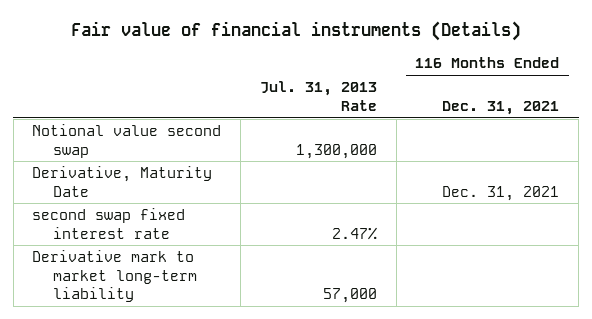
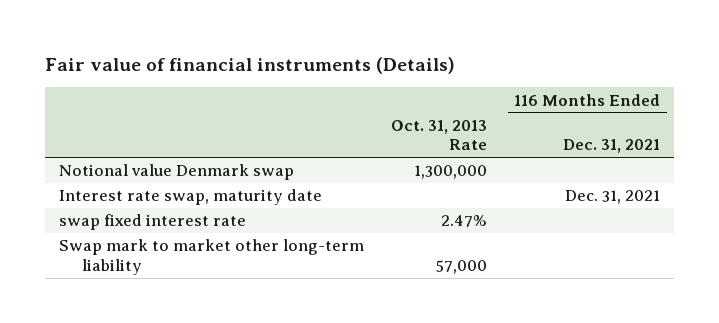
- | Jul. 31, 2013 Rate | 116 Months Ended Dec. 31, 2021
+ | Oct. 31, 2013 Rate | 116 Months Ended Dec. 31, 2021
- Notional value second swap | 1,300,000 |
- Derivative, Maturity Date | | Dec. 31, 2021
- second swap fixed interest rate | 2.47% |
- Derivative mark to market long-term liability | 57,000 |
+ Notional value Denmark swap | 1,300,000 |
+ Interest rate swap, maturity date | | Dec. 31, 2021
+ swap fixed interest rate | 2.47% |
+ Swap mark to market other long-term liability | 57,000 |

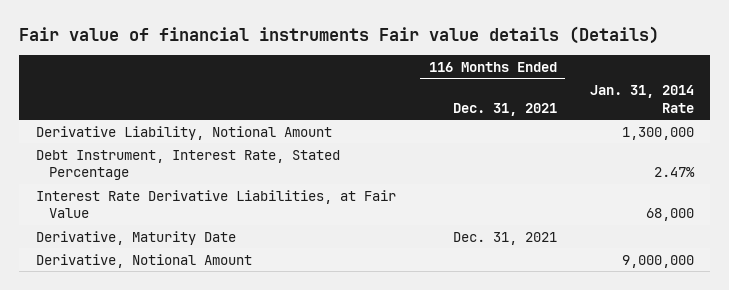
- Fair value of financial instruments (Details)
+ Fair value of financial instruments Fair value details (Details)
- | Oct. 31, 2013 Rate | 116 Months Ended Dec. 31, 2021
+ | 116 Months Ended Dec. 31, 2021 | Jan. 31, 2014 Rate
- Notional value Denmark swap | 1,300,000 |
- Interest rate swap, maturity date | | Dec. 31, 2021
- swap fixed interest rate | 2.47% |
- Swap mark to market other long-term liability | 57,000 |
+ Derivative Liability, Notional Amount | | 1,300,000
+ Debt Instrument, Interest Rate, Stated Percentage | | 2.47%
+ Interest Rate Derivative Liabilities, at Fair Value | | 68,000
+ Derivative, Maturity Date | Dec. 31, 2021 |
+ Derivative, Notional Amount | | 9,000,000

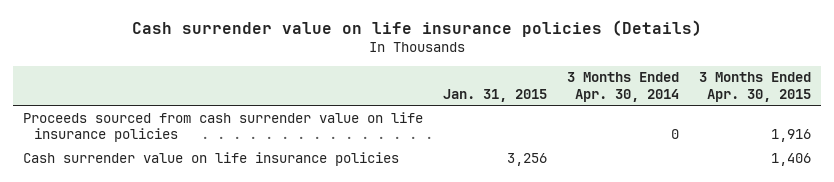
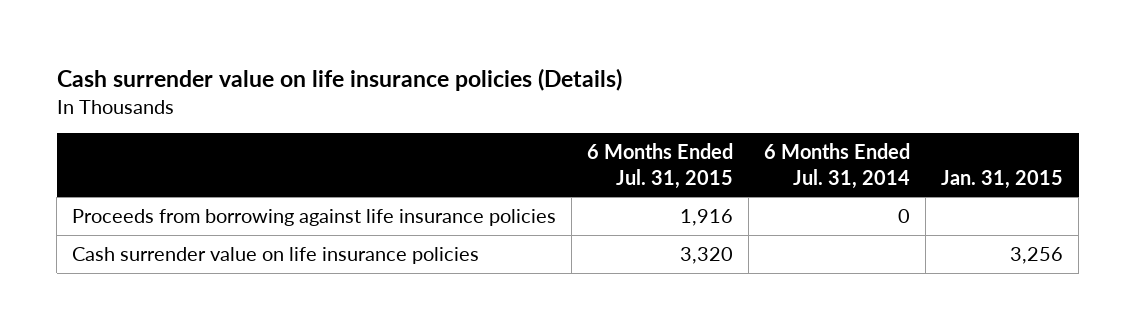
- | Jan. 31, 2015 | 3 Months Ended Apr. 30, 2014 | 3 Months Ended Apr. 30, 2015
+ | 6 Months Ended Jul. 31, 2015 | 6 Months Ended Jul. 31, 2014 | Jan. 31, 2015
- Proceeds sourced from cash surrender value on life insurance policies | | 0 | 1,916
+ Proceeds from borrowing against life insurance policies | 1,916 | 0 |

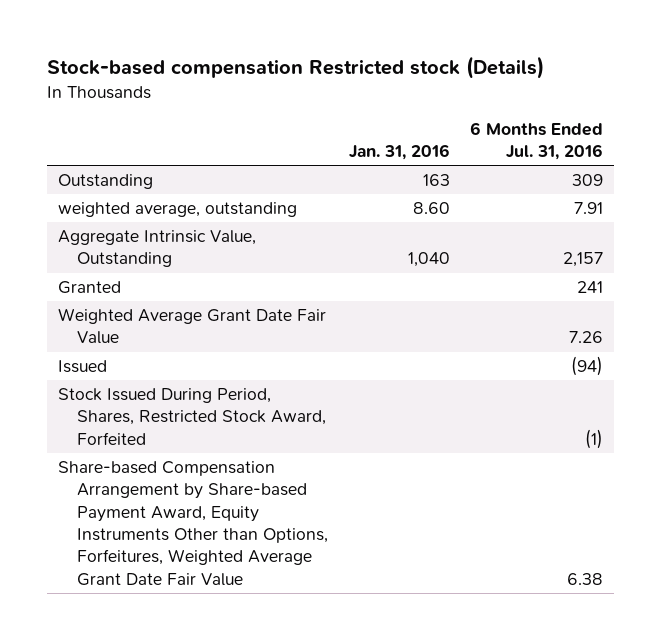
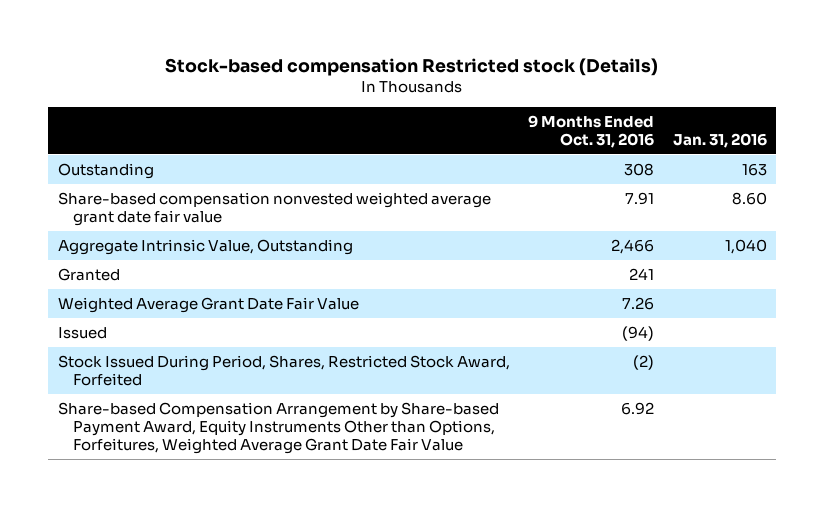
- | Jan. 31, 2016 | 6 Months Ended Jul. 31, 2016
+ | 9 Months Ended Oct. 31, 2016 | Jan. 31, 2016
- weighted average, outstanding | 8.60 | 7.91
+ Share-based compensation nonvested weighted average grant date fair value | 7.91 | 8.60

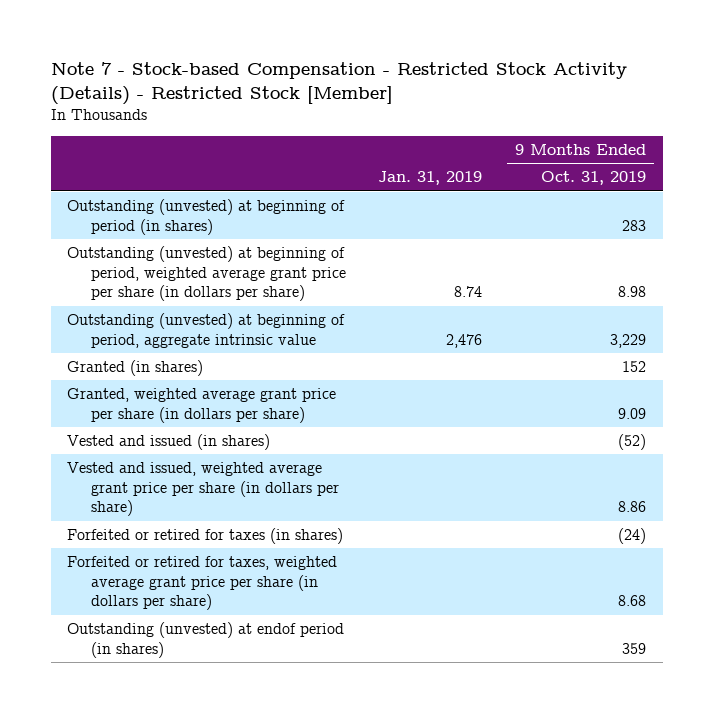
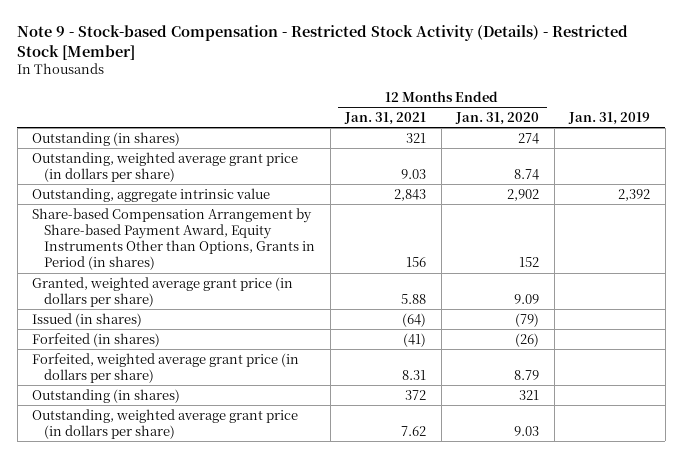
- Note 7 - Stock-based Compensation - Restricted Stock Activity (Details) - Restricted Stock [Member]
+ Note 9 - Stock-based Compensation - Restricted Stock Activity (Details) - Restricted Stock [Member]
- | Jan. 31, 2019 | 9 Months Ended Oct. 31, 2019
+ | 12 Months Ended Jan. 31, 2021 | 12 Months Ended Jan. 31, 2020 | Jan. 31, 2019
- Outstanding (unvested) at beginning of period (in shares) | | 283
- Outstanding (unvested) at beginning of period, weighted average grant price per share (in dollars per share) | 8.74 | 8.98
- Outstanding (unvested) at beginning of period, aggregate intrinsic value | 2,476 | 3,229
- Granted (in shares) | | 152
- Granted, weighted average grant price per share (in dollars per share) | | 9.09
- Vested and issued (in shares) | | (52)
- Vested and issued, weighted average grant price per share (in dollars per share) | | 8.86
- Forfeited or retired for taxes (in shares) | | (24)
- Forfeited or retired for taxes, weighted average grant price per share (in dollars per share) | | 8.68
- Outstanding (unvested) at endof period (in shares) | | 359
+ Outstanding (in shares) | 321 | 274 |
+ Outstanding, weighted average grant price (in dollars per share) | 9.03 | 8.74 |
+ Outstanding, aggregate intrinsic value | 2,843 | 2,902 | 2,392
+ Share-based Compensation Arrangement by Share-based Payment Award, Equity Instruments Other than Options, Grants in Period (in shares) | 156 | 152 |
+ Granted, weighted average grant price (in dollars per share) | 5.88 | 9.09 |
+ Issued (in shares) | (64) | (79) |
+ Forfeited (in shares) | (41) | (26) |
+ Forfeited, weighted average grant price (in dollars per share) | 8.31 | 8.79 |
+ Outstanding (in shares) | 372 | 321 |
+ Outstanding, weighted average grant price (in dollars per share) | 7.62 | 9.03 |

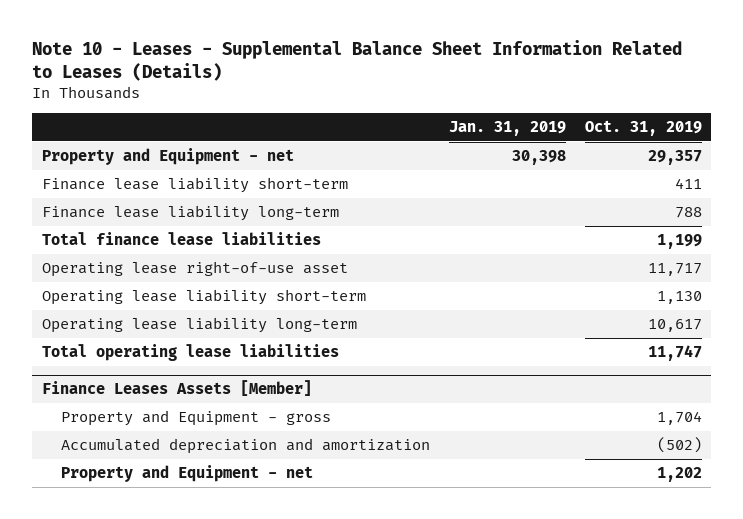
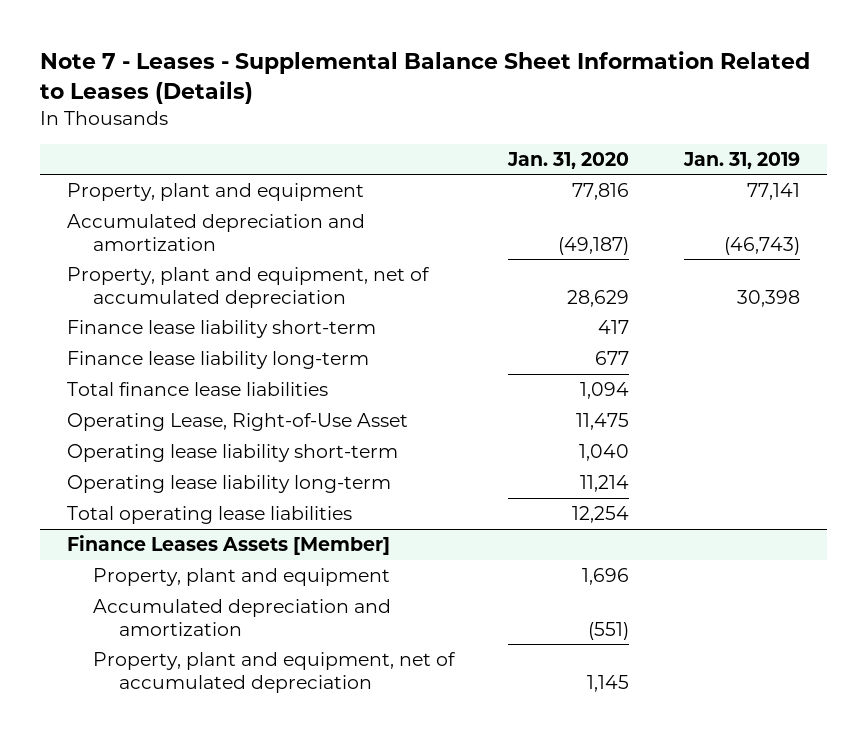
- Note 10 - Leases - Supplemental Balance Sheet Information Related to Leases (Details)
+ Note 7 - Leases - Supplemental Balance Sheet Information Related to Leases (Details)
- | Jan. 31, 2019 | Oct. 31, 2019
+ | Jan. 31, 2020 | Jan. 31, 2019
- Property and Equipment - net | 30,398 | 29,357
+ Property, plant and equipment | 77,816 | 77,141
+ Accumulated depreciation and amortization | (49,187) | (46,743)
+ Property, plant and equipment, net of accumulated depreciation | 28,629 | 30,398
- Operating lease right-of-use asset | | 11,717
+ Operating Lease, Right-of-Use Asset | 11,475 |
@ Finance Leases Assets [Member]
- Property and Equipment - gross | | 1,704
+ Property, plant and equipment | 1,696 |
- Property and Equipment - net | | 1,202
+ Property, plant and equipment, net of accumulated depreciation | 1,145 |

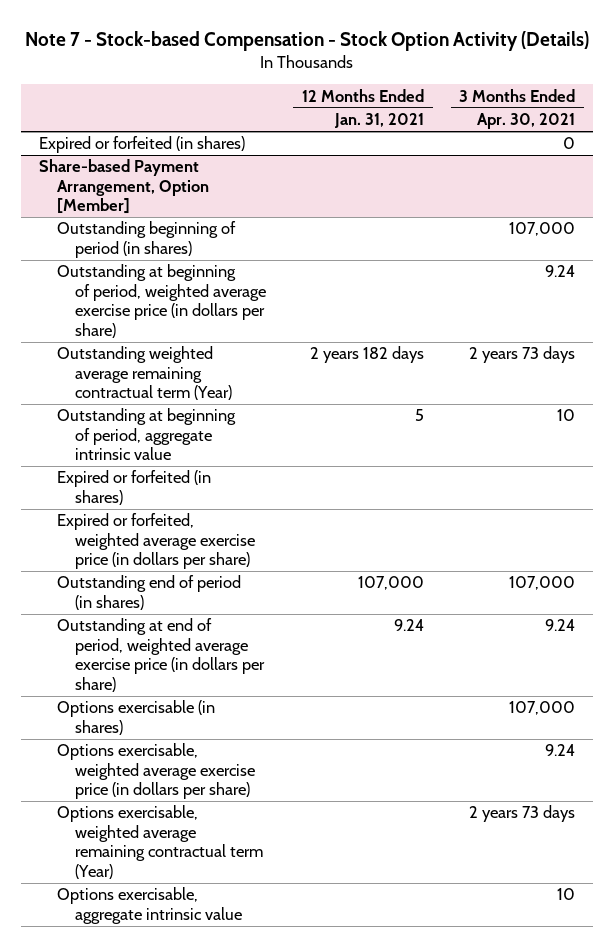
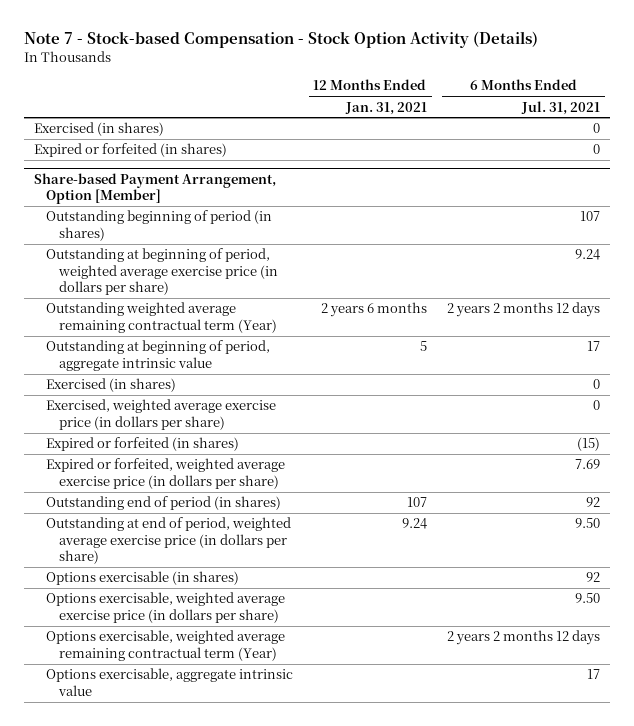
- | 12 Months Ended Jan. 31, 2021 | 3 Months Ended Apr. 30, 2021
+ | 12 Months Ended Jan. 31, 2021 | 6 Months Ended Jul. 31, 2021
+ Exercised (in shares) | | 0
@ Share-based Payment Arrangement, Option [Member]
- Outstanding weighted average remaining contractual term (Year) | 2 years 182 days | 2 years 73 days
+ Outstanding weighted average remaining contractual term (Year) | 2 years 6 months | 2 years 2 months 12 days
+ Exercised (in shares) | | 0
+ Exercised, weighted average exercise price (in dollars per share) | | 0
- Outstanding end of period (in shares) | 107,000 | 107,000
+ Outstanding end of period (in shares) | 107 | 92

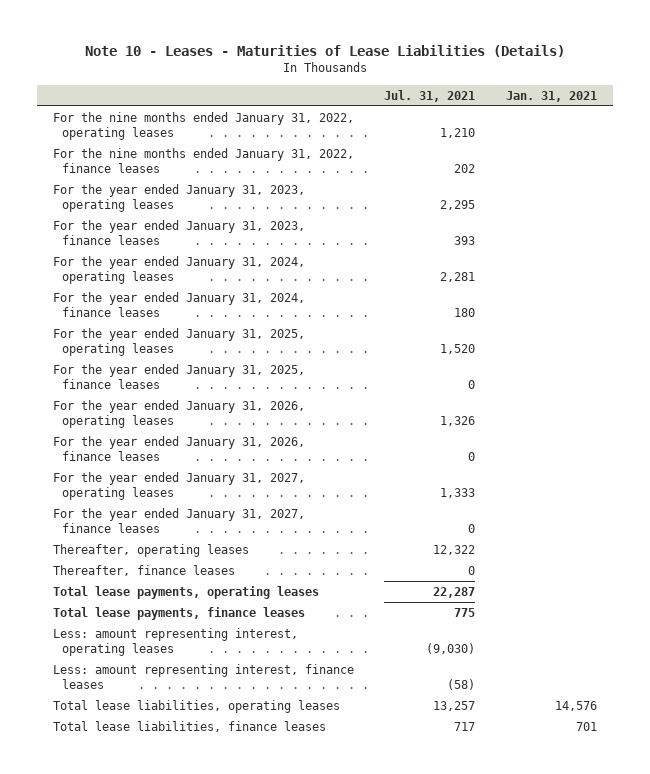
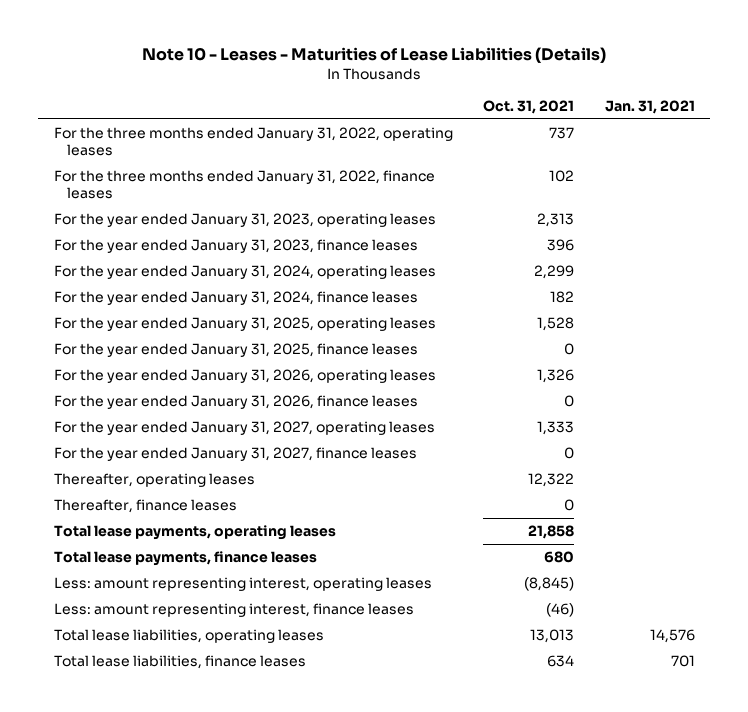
- | Jul. 31, 2021 | Jan. 31, 2021
+ | Oct. 31, 2021 | Jan. 31, 2021
- For the nine months ended January 31, 2022, operating leases | 1,210 |
- For the nine months ended January 31, 2022, finance leases | 202 |
+ For the three months ended January 31, 2022, operating leases | 737 |
+ For the three months ended January 31, 2022, finance leases | 102 |

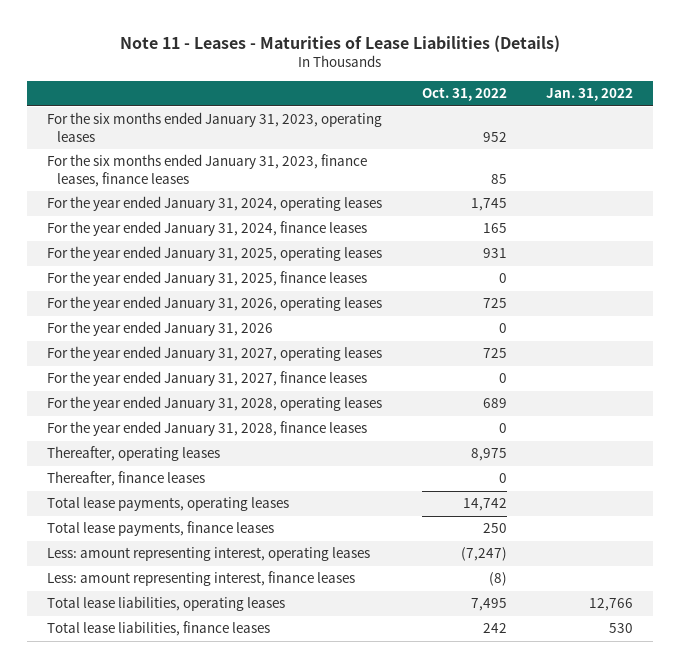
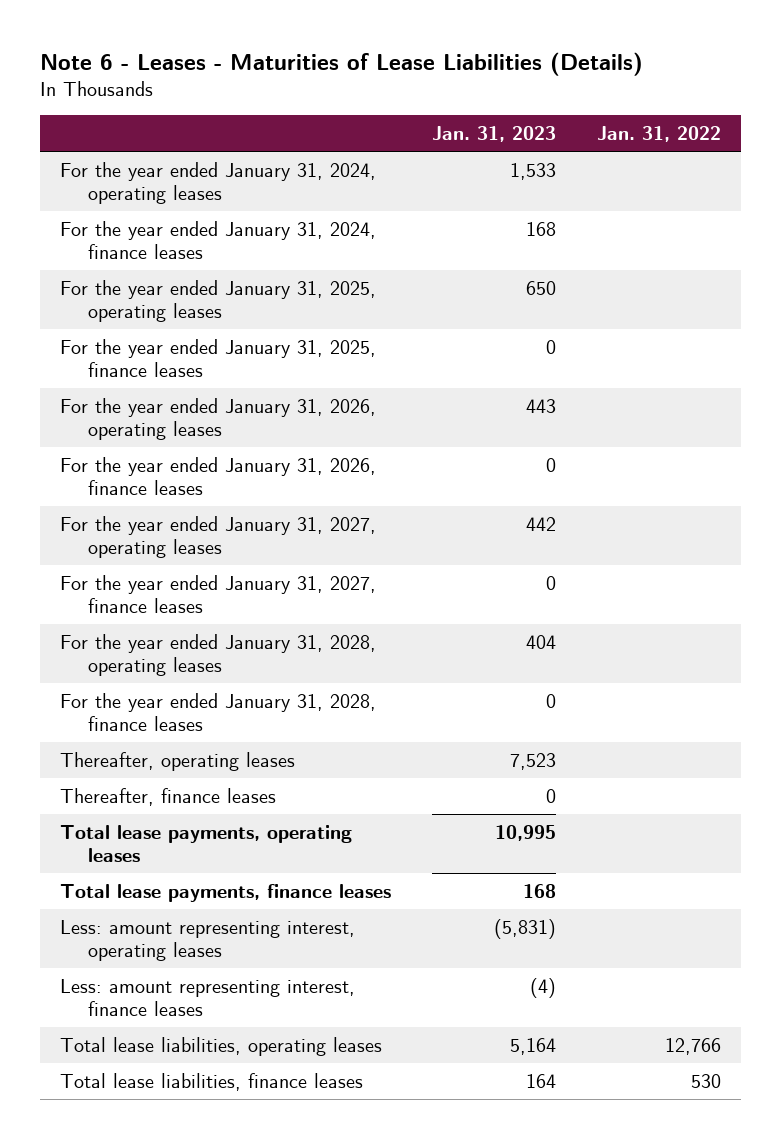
- Note 11 - Leases - Maturities of Lease Liabilities (Details)
+ Note 6 - Leases - Maturities of Lease Liabilities (Details)
- | Oct. 31, 2022 | Jan. 31, 2022
+ | Jan. 31, 2023 | Jan. 31, 2022
- For the six months ended January 31, 2023, operating leases | 952 |
- For the six months ended January 31, 2023, finance leases, finance leases | 85 |
- For the year ended January 31, 2026 | 0 |
+ For the year ended January 31, 2026, finance leases | 0 |

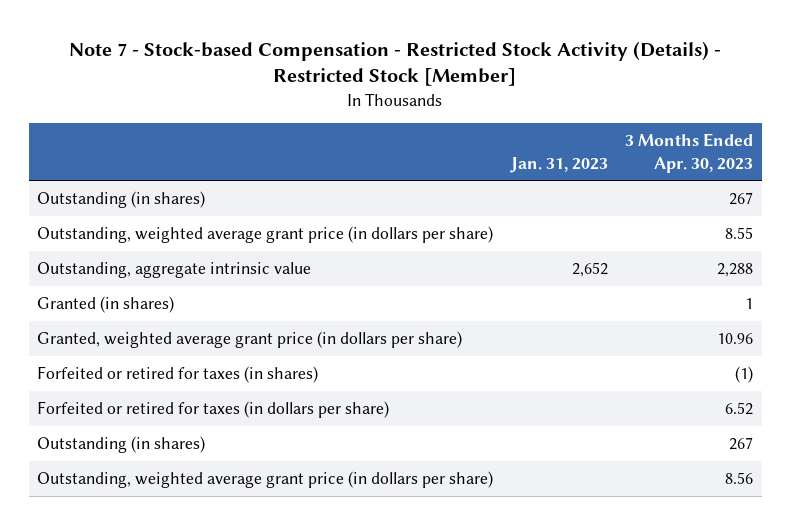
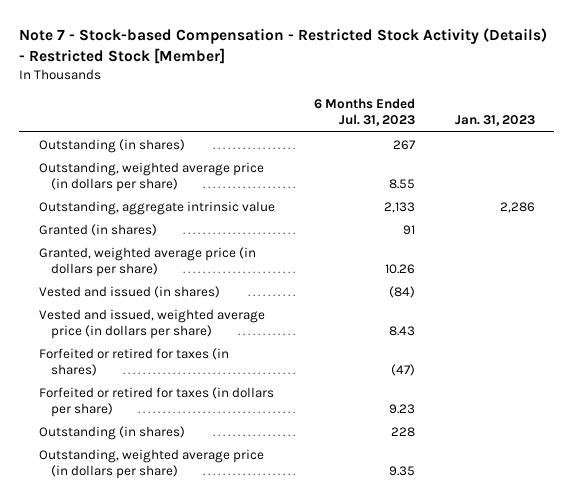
- | Jan. 31, 2023 | 3 Months Ended Apr. 30, 2023
+ | 6 Months Ended Jul. 31, 2023 | Jan. 31, 2023
- Outstanding, weighted average grant price (in dollars per share) | | 8.55
- Outstanding, aggregate intrinsic value | 2,652 | 2,288
+ Outstanding, weighted average price (in dollars per share) | 8.55 |
+ Outstanding, aggregate intrinsic value | 2,133 | 2,286
- Granted, weighted average grant price (in dollars per share) | | 10.96
+ Granted, weighted average price (in dollars per share) | 10.26 |
+ Vested and issued (in shares) | (84) |
+ Vested and issued, weighted average price (in dollars per share) | 8.43 |
- Outstanding, weighted average grant price (in dollars per share) | | 8.56
+ Outstanding, weighted average price (in dollars per share) | 9.35 |

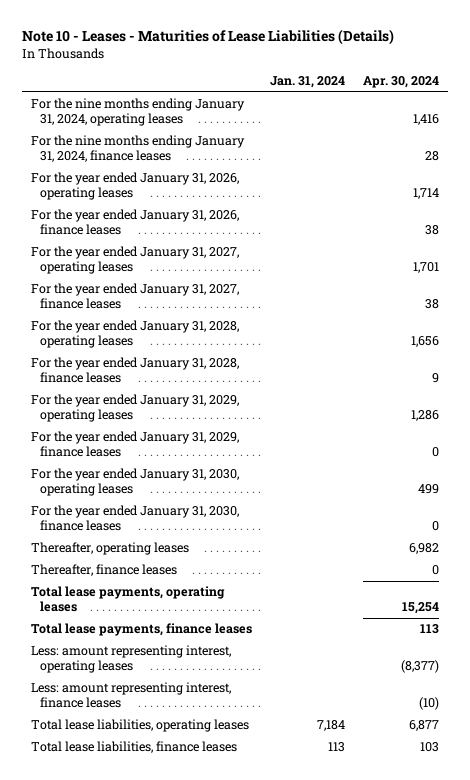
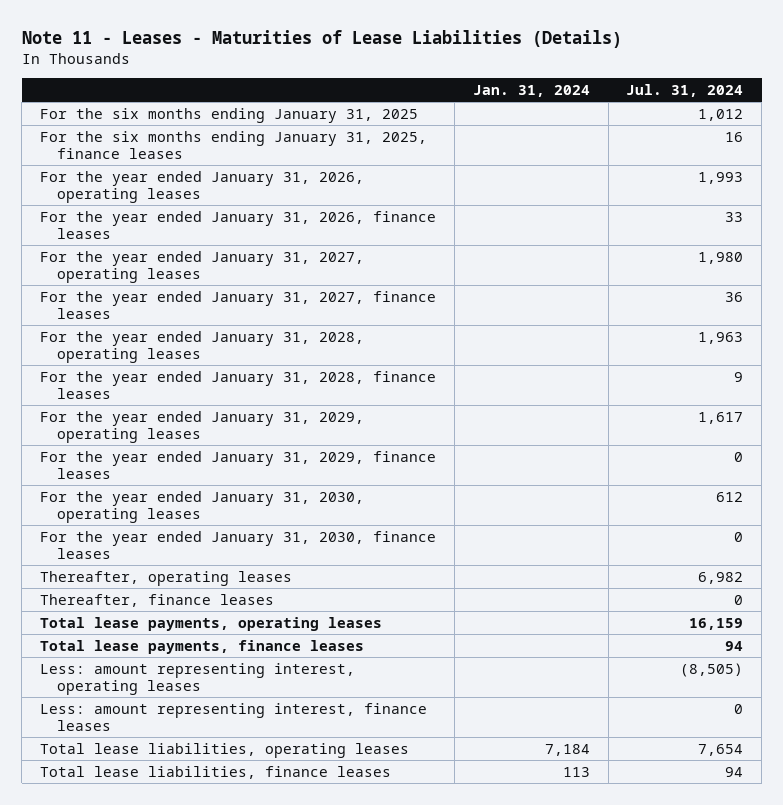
- Note 10 - Leases - Maturities of Lease Liabilities (Details)
+ Note 11 - Leases - Maturities of Lease Liabilities (Details)
- | Jan. 31, 2024 | Apr. 30, 2024
+ | Jan. 31, 2024 | Jul. 31, 2024
- For the nine months ending January 31, 2024, operating leases | | 1,416
- For the nine months ending January 31, 2024, finance leases | | 28
+ For the six months ending January 31, 2025 | | 1,012
+ For the six months ending January 31, 2025, finance leases | | 16

